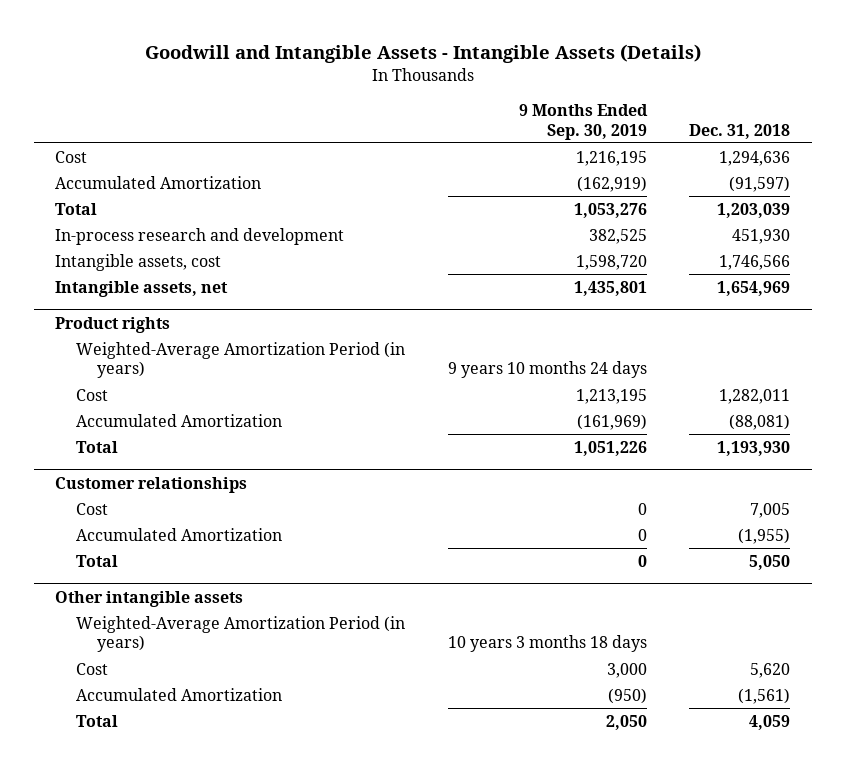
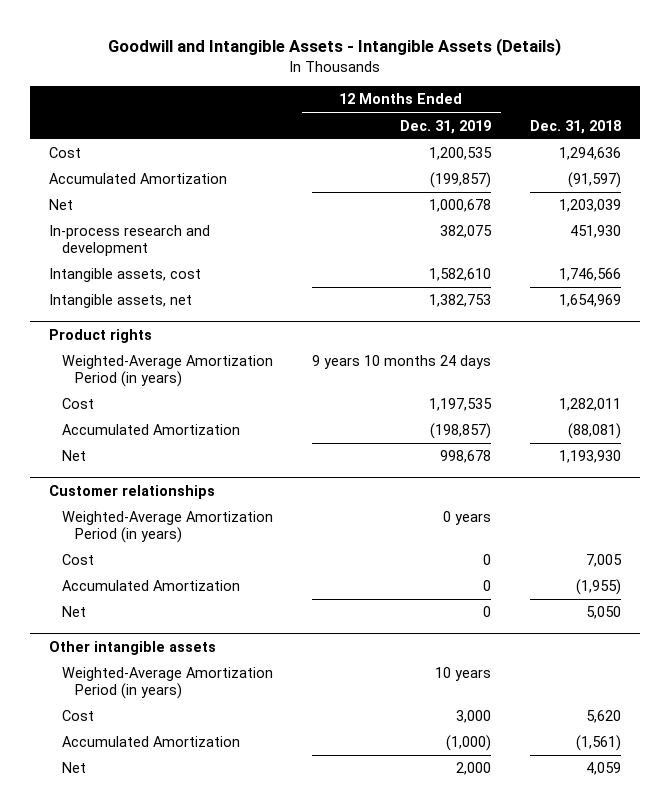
- | 9 Months Ended Sep. 30, 2019 | Dec. 31, 2018
+ | 12 Months Ended Dec. 31, 2019 | Dec. 31, 2018
- Total | 1,053,276 | 1,203,039
+ Net | 1,000,678 | 1,203,039
@ Product rights
- Total | 1,051,226 | 1,193,930
+ Net | 998,678 | 1,193,930
@ Customer relationships
+ Weighted-Average Amortization Period (in years) | 0 years |
- Total | 0 | 5,050
+ Net | 0 | 5,050
@ Other intangible assets
- Total | 2,050 | 4,059
+ Net | 2,000 | 4,059

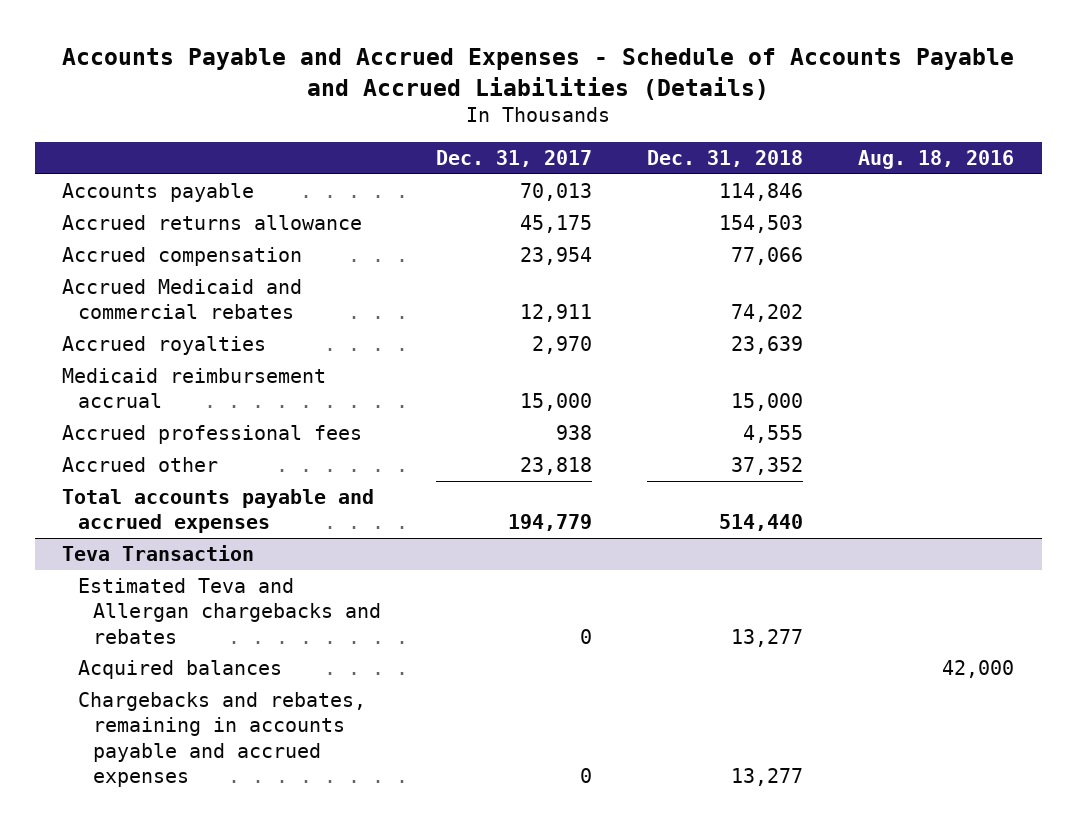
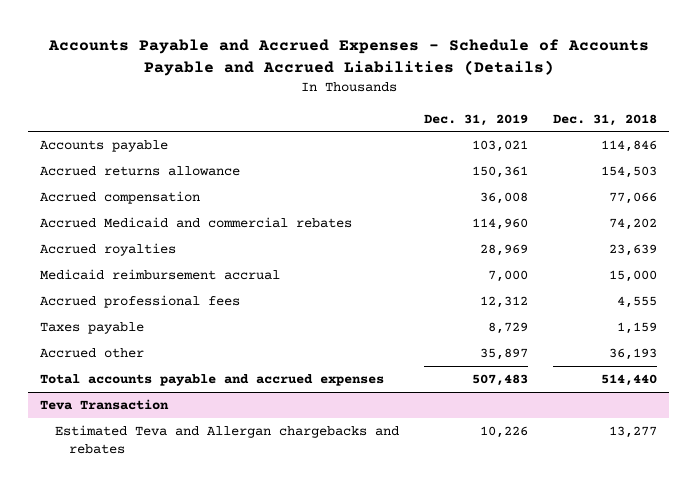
- | Dec. 31, 2017 | Dec. 31, 2018 | Aug. 18, 2016
+ | Dec. 31, 2019 | Dec. 31, 2018
- Accrued other | 23,818 | 37,352 |
+ Taxes payable | 8,729 | 1,159
+ Accrued other | 35,897 | 36,193
@ Teva Transaction
- Acquired balances | | | 42,000
- Chargebacks and rebates, remaining in accounts payable and accrued expenses | 0 | 13,277 |

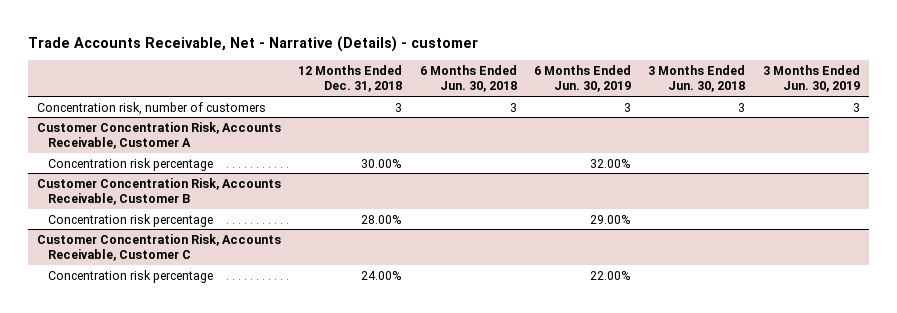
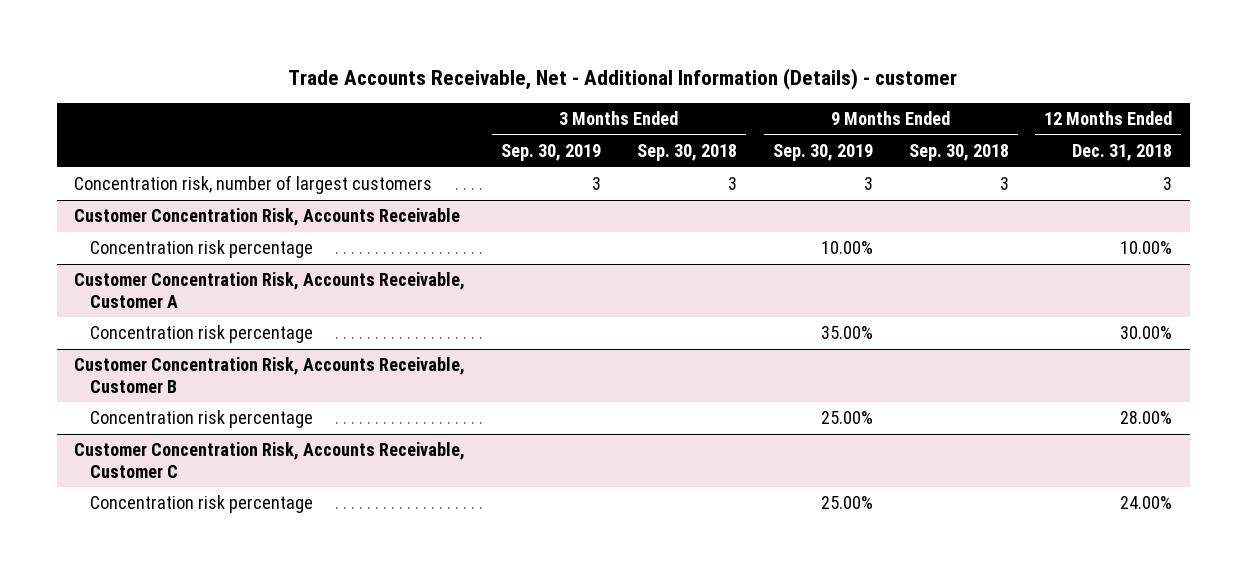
- Trade Accounts Receivable, Net - Narrative (Details) - customer
+ Trade Accounts Receivable, Net - Additional Information (Details) - customer
- | 12 Months Ended Dec. 31, 2018 | 6 Months Ended Jun. 30, 2018 | 6 Months Ended Jun. 30, 2019 | 3 Months Ended Jun. 30, 2018 | 3 Months Ended Jun. 30, 2019
+ | 3 Months Ended Sep. 30, 2019 | 3 Months Ended Sep. 30, 2018 | 9 Months Ended Sep. 30, 2019 | 9 Months Ended Sep. 30, 2018 | 12 Months Ended Dec. 31, 2018
- Concentration risk, number of customers | 3 | 3 | 3 | 3 | 3
+ Concentration risk, number of largest customers | 3 | 3 | 3 | 3 | 3
+ Customer Concentration Risk, Accounts Receivable
+ Concentration risk percentage | | | 10.00% | | 10.00%

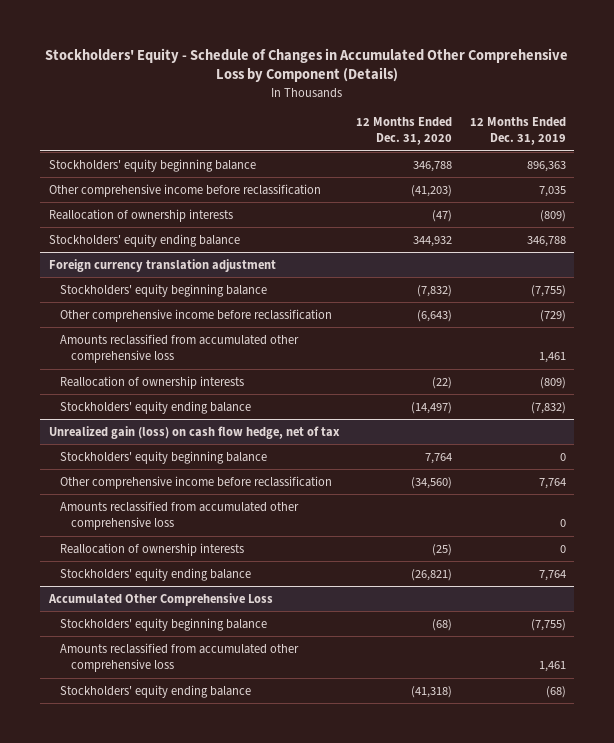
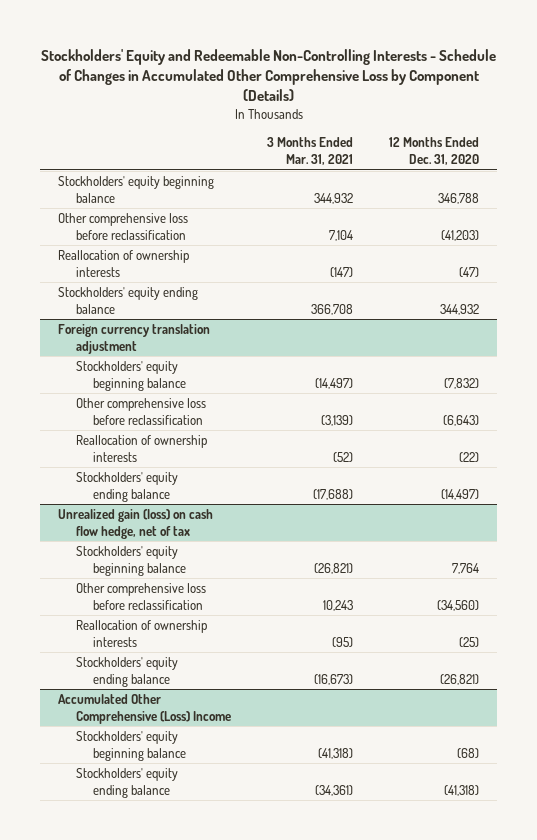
- Stockholders' Equity - Schedule of Changes in Accumulated Other Comprehensive Loss by Component (Details)
+ Stockholders' Equity and Redeemable Non-Controlling Interests - Schedule of Changes in Accumulated Other Comprehensive Loss by Component (Details)
- | 12 Months Ended Dec. 31, 2020 | 12 Months Ended Dec. 31, 2019
+ | 3 Months Ended Mar. 31, 2021 | 12 Months Ended Dec. 31, 2020
- Other comprehensive income before reclassification | (41,203) | 7,035
+ Other comprehensive loss before reclassification | 7,104 | (41,203)
@ Foreign currency translation adjustment
- Other comprehensive income before reclassification | (6,643) | (729)
- Amounts reclassified from accumulated other comprehensive loss | | 1,461
+ Other comprehensive loss before reclassification | (3,139) | (6,643)
@ Unrealized gain (loss) on cash flow hedge, net of tax
- Other comprehensive income before reclassification | (34,560) | 7,764
- Amounts reclassified from accumulated other comprehensive loss | | 0
+ Other comprehensive loss before reclassification | 10,243 | (34,560)
- Accumulated Other Comprehensive Loss
+ Accumulated Other Comprehensive (Loss) Income
- Amounts reclassified from accumulated other comprehensive loss | | 1,461

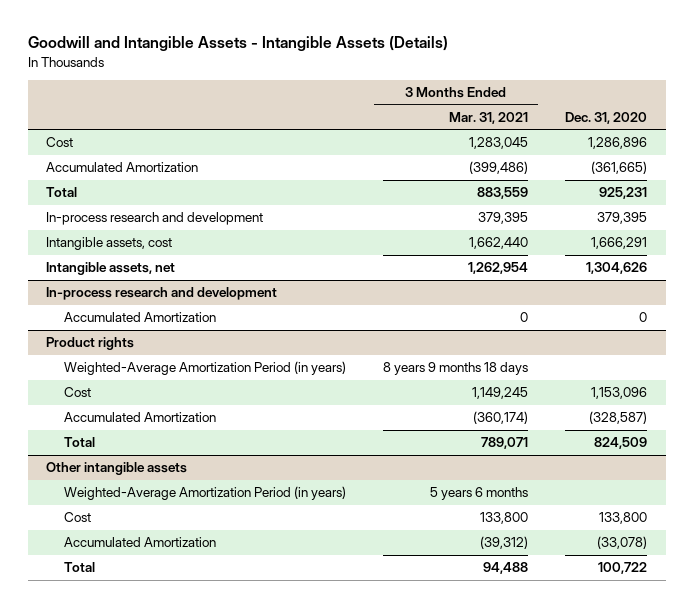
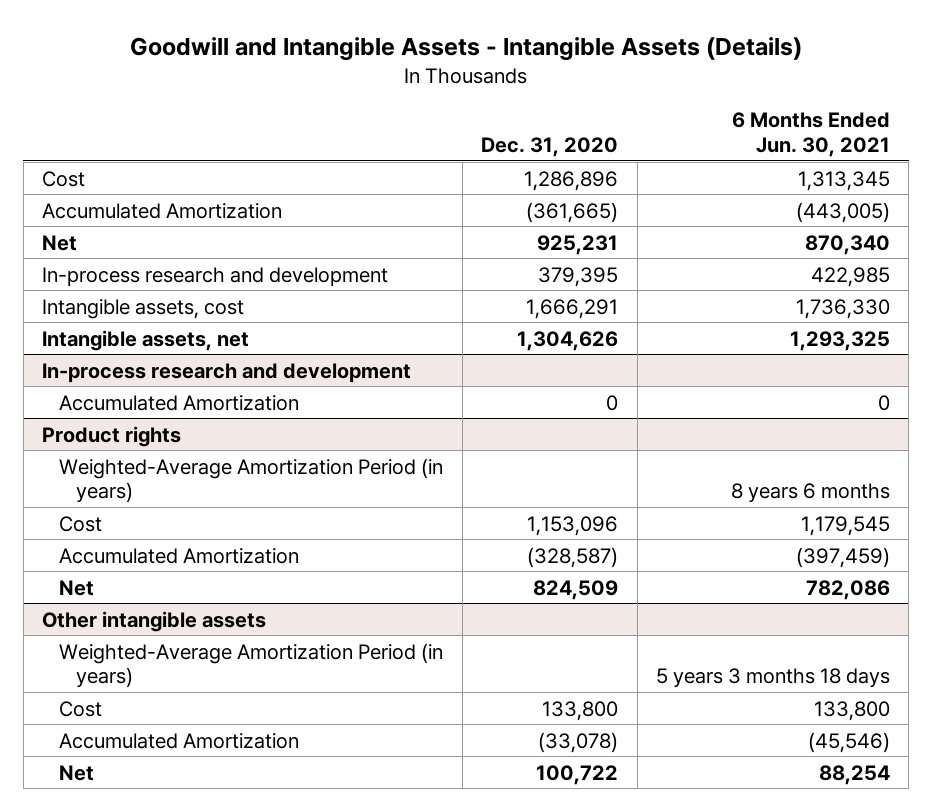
- | 3 Months Ended Mar. 31, 2021 | Dec. 31, 2020
+ | Dec. 31, 2020 | 6 Months Ended Jun. 30, 2021
- Total | 883,559 | 925,231
+ Net | 925,231 | 870,340
@ Product rights
- Total | 789,071 | 824,509
+ Net | 824,509 | 782,086
@ Other intangible assets
- Total | 94,488 | 100,722
+ Net | 100,722 | 88,254

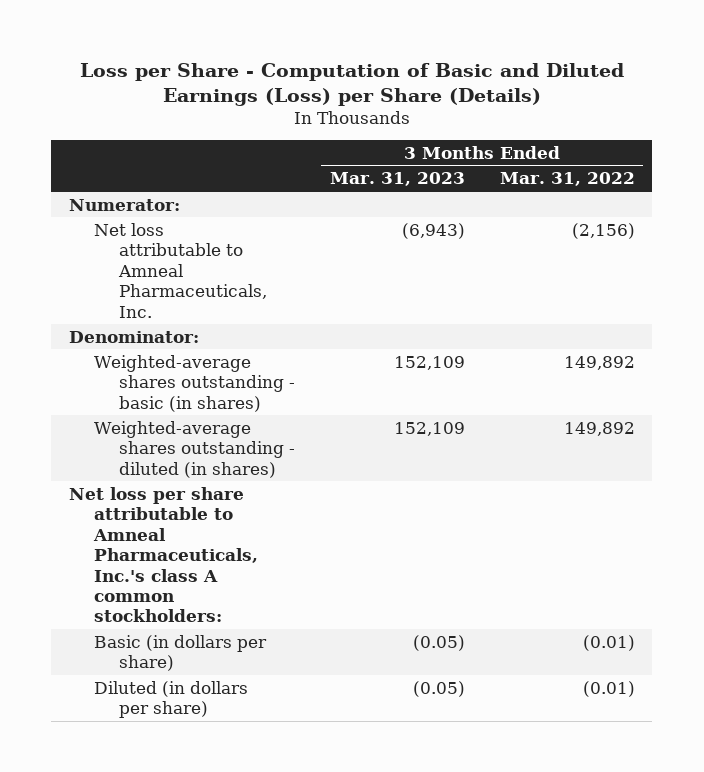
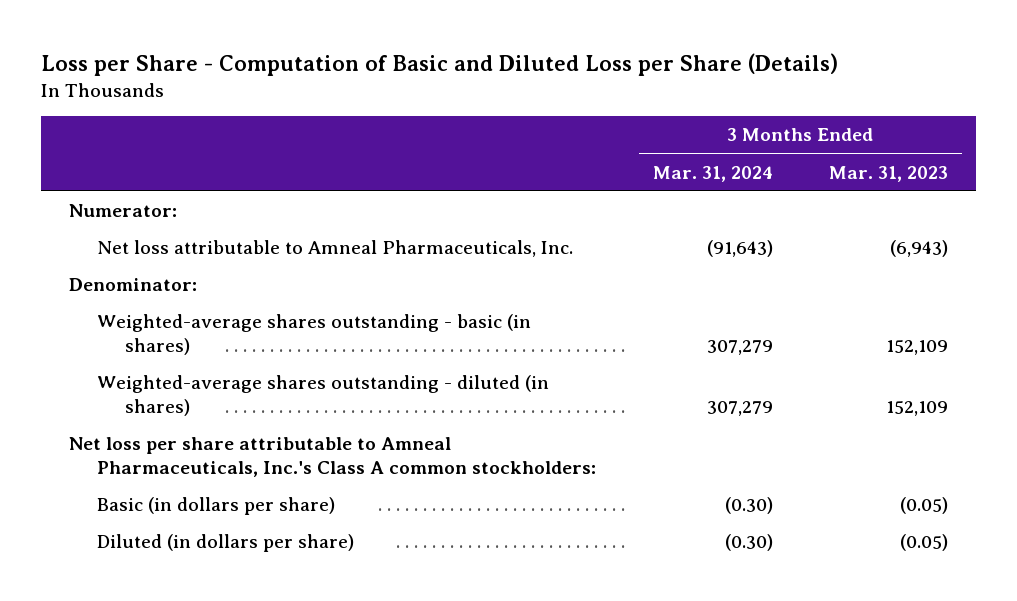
- Loss per Share - Computation of Basic and Diluted Earnings (Loss) per Share (Details)
+ Loss per Share - Computation of Basic and Diluted Loss per Share (Details)
- | 3 Months Ended Mar. 31, 2023 | 3 Months Ended Mar. 31, 2022
+ | 3 Months Ended Mar. 31, 2024 | 3 Months Ended Mar. 31, 2023
- Net loss per share attributable to Amneal Pharmaceuticals, Inc.'s class A common stockholders:
+ Net loss per share attributable to Amneal Pharmaceuticals, Inc.'s Class A common stockholders:

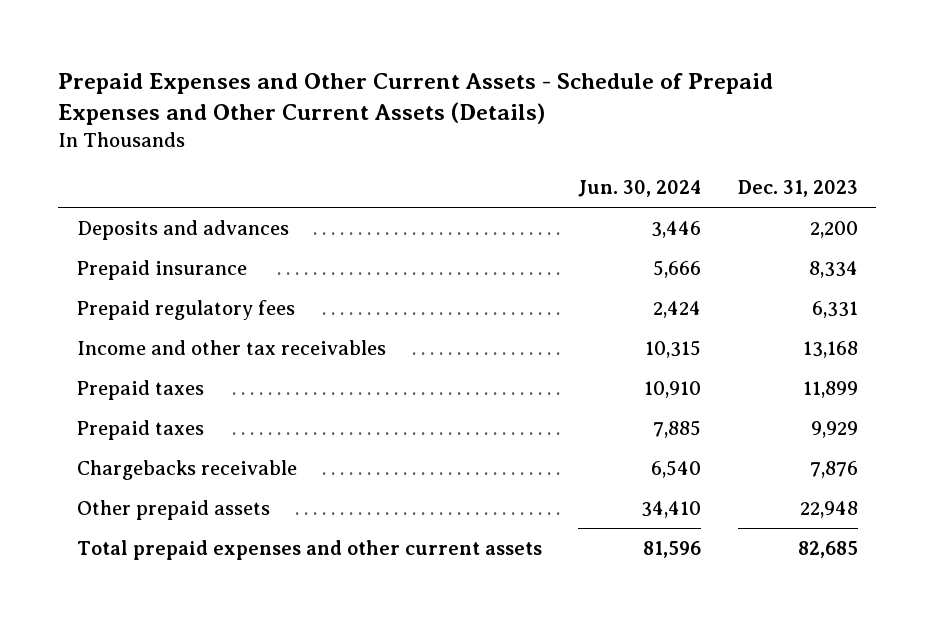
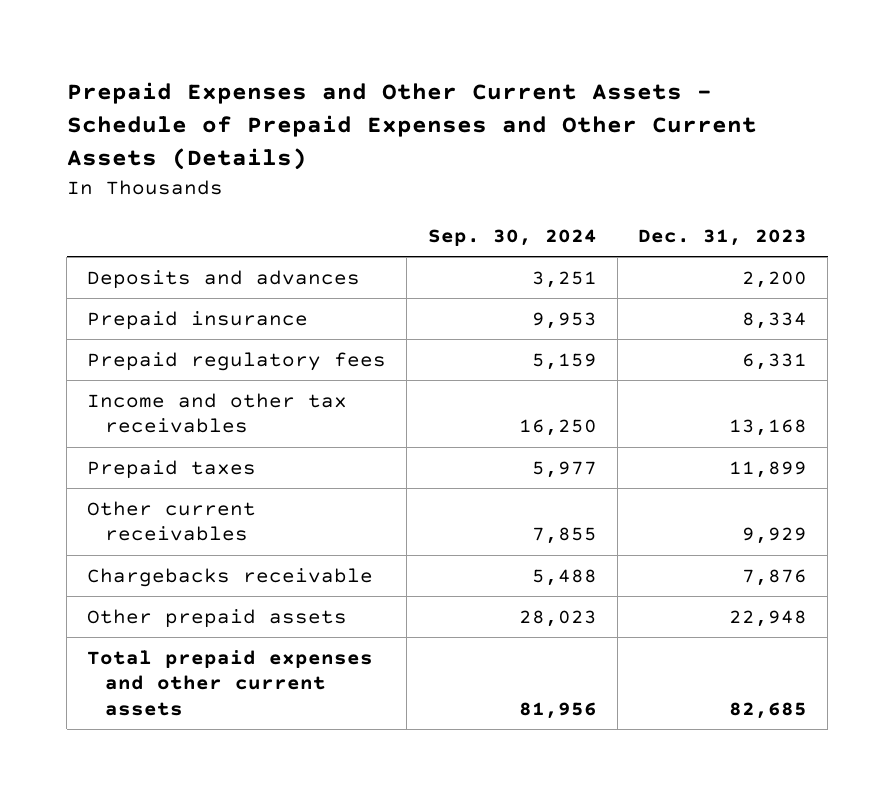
- | Jun. 30, 2024 | Dec. 31, 2023
+ | Sep. 30, 2024 | Dec. 31, 2023
- Prepaid taxes | 7,885 | 9,929
+ Other current receivables | 7,855 | 9,929

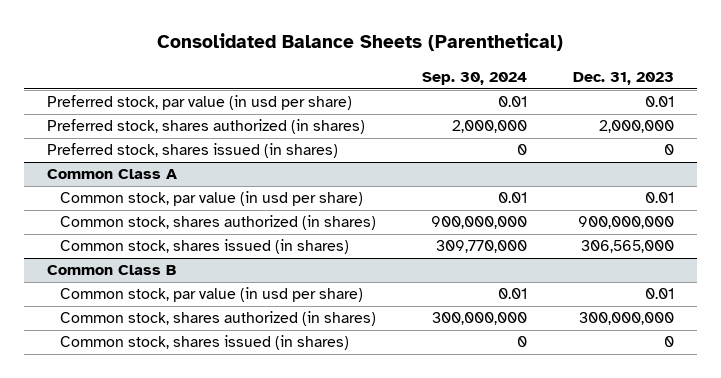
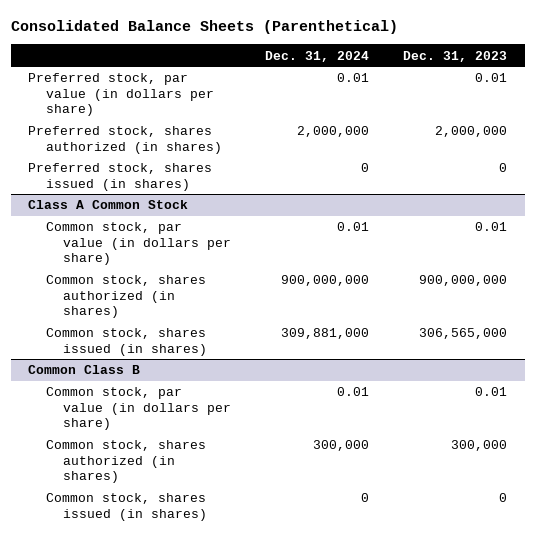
- | Sep. 30, 2024 | Dec. 31, 2023
+ | Dec. 31, 2024 | Dec. 31, 2023
- Preferred stock, par value (in usd per share) | 0.01 | 0.01
+ Preferred stock, par value (in dollars per share) | 0.01 | 0.01
- Common Class A
- Common stock, par value (in usd per share) | 0.01 | 0.01
+ Class A Common Stock
+ Common stock, par value (in dollars per share) | 0.01 | 0.01
@ Common Class B
- Common stock, par value (in usd per share) | 0.01 | 0.01
- Common stock, shares authorized (in shares) | 300,000,000 | 300,000,000
+ Common stock, par value (in dollars per share) | 0.01 | 0.01
+ Common stock, shares authorized (in shares) | 300,000 | 300,000

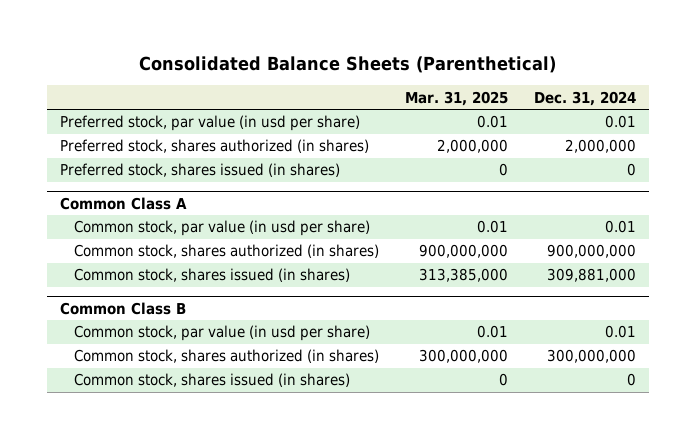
- | Dec. 31, 2024 | Dec. 31, 2023
+ | Mar. 31, 2025 | Dec. 31, 2024
- Preferred stock, par value (in dollars per share) | 0.01 | 0.01
+ Preferred stock, par value (in usd per share) | 0.01 | 0.01
- Class A Common Stock
- Common stock, par value (in dollars per share) | 0.01 | 0.01
+ Common Class A
+ Common stock, par value (in usd per share) | 0.01 | 0.01
@ Common Class B
- Common stock, par value (in dollars per share) | 0.01 | 0.01
- Common stock, shares authorized (in shares) | 300,000 | 300,000
+ Common stock, par value (in usd per share) | 0.01 | 0.01
+ Common stock, shares authorized (in shares) | 300,000,000 | 300,000,000

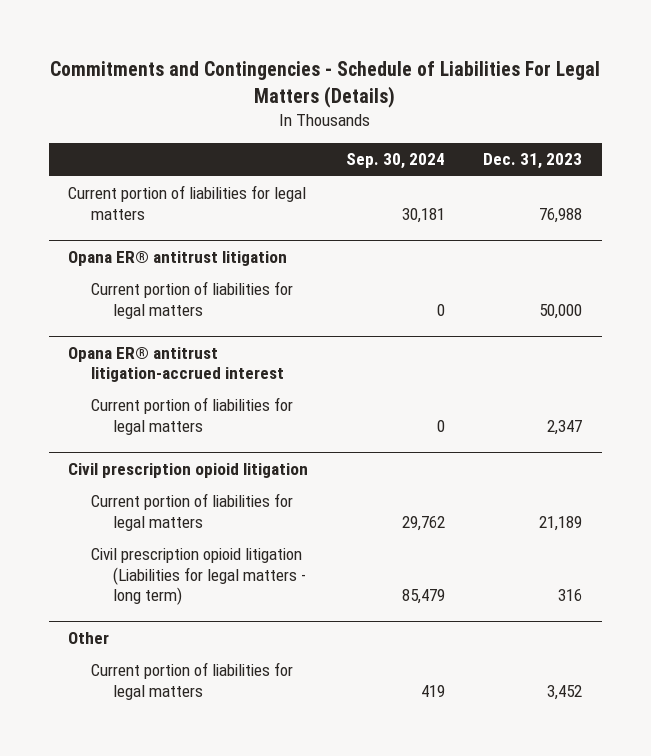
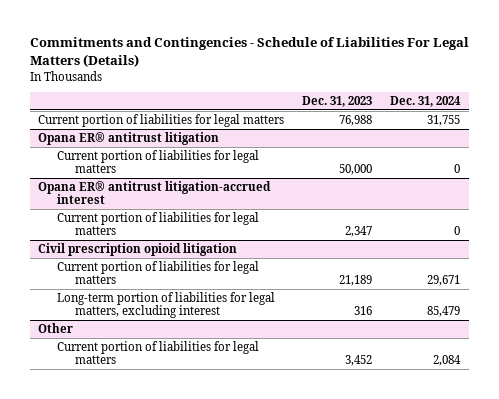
- | Sep. 30, 2024 | Dec. 31, 2023
+ | Dec. 31, 2023 | Dec. 31, 2024
@ Civil prescription opioid litigation
- Civil prescription opioid litigation (Liabilities for legal matters - long term) | 85,479 | 316
+ Long-term portion of liabilities for legal matters, excluding interest | 316 | 85,479

